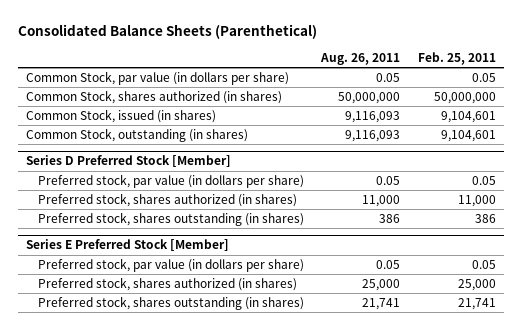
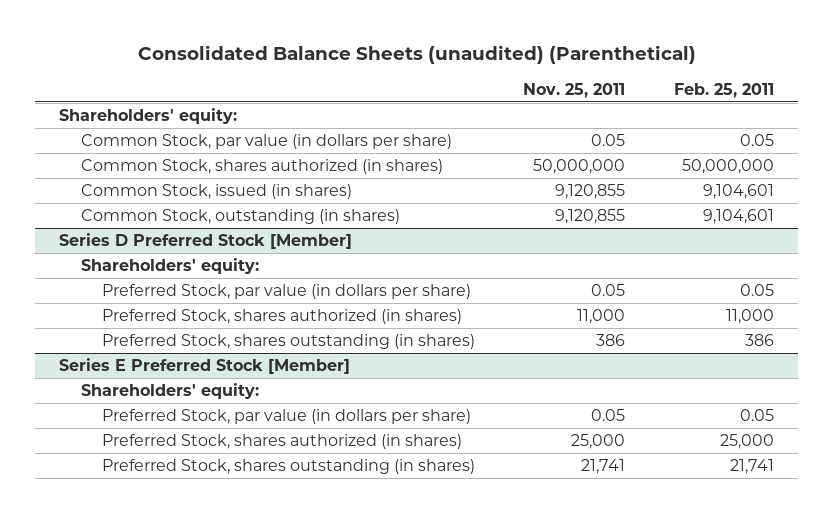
- Consolidated Balance Sheets (Parenthetical)
+ Consolidated Balance Sheets (unaudited) (Parenthetical)
- | Aug. 26, 2011 | Feb. 25, 2011
+ | Nov. 25, 2011 | Feb. 25, 2011
+ Shareholders' equity:
@ Series D Preferred Stock [Member]
- Preferred stock, par value (in dollars per share) | 0.05 | 0.05
- Preferred stock, shares authorized (in shares) | 11,000 | 11,000
- Preferred stock, shares outstanding (in shares) | 386 | 386
+ Shareholders' equity:
+ Preferred Stock, par value (in dollars per share) | 0.05 | 0.05
+ Preferred Stock, shares authorized (in shares) | 11,000 | 11,000
+ Preferred Stock, shares outstanding (in shares) | 386 | 386
@ Series E Preferred Stock [Member]
- Preferred stock, par value (in dollars per share) | 0.05 | 0.05
- Preferred stock, shares authorized (in shares) | 25,000 | 25,000
- Preferred stock, shares outstanding (in shares) | 21,741 | 21,741
+ Shareholders' equity:
+ Preferred Stock, par value (in dollars per share) | 0.05 | 0.05
+ Preferred Stock, shares authorized (in shares) | 25,000 | 25,000
+ Preferred Stock, shares outstanding (in shares) | 21,741 | 21,741

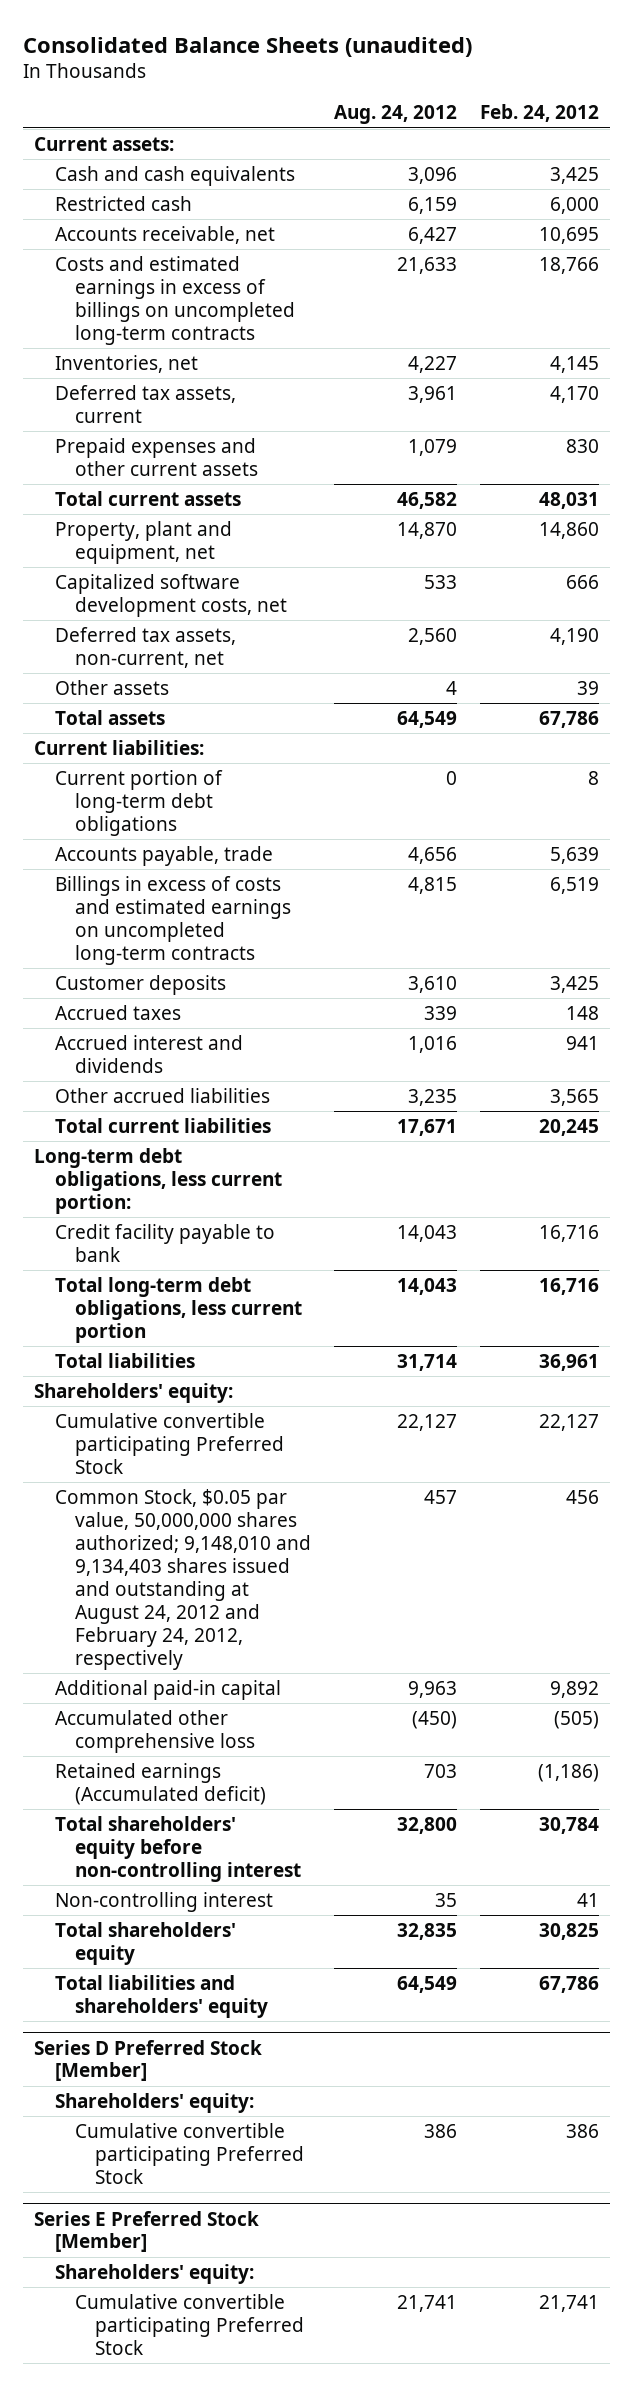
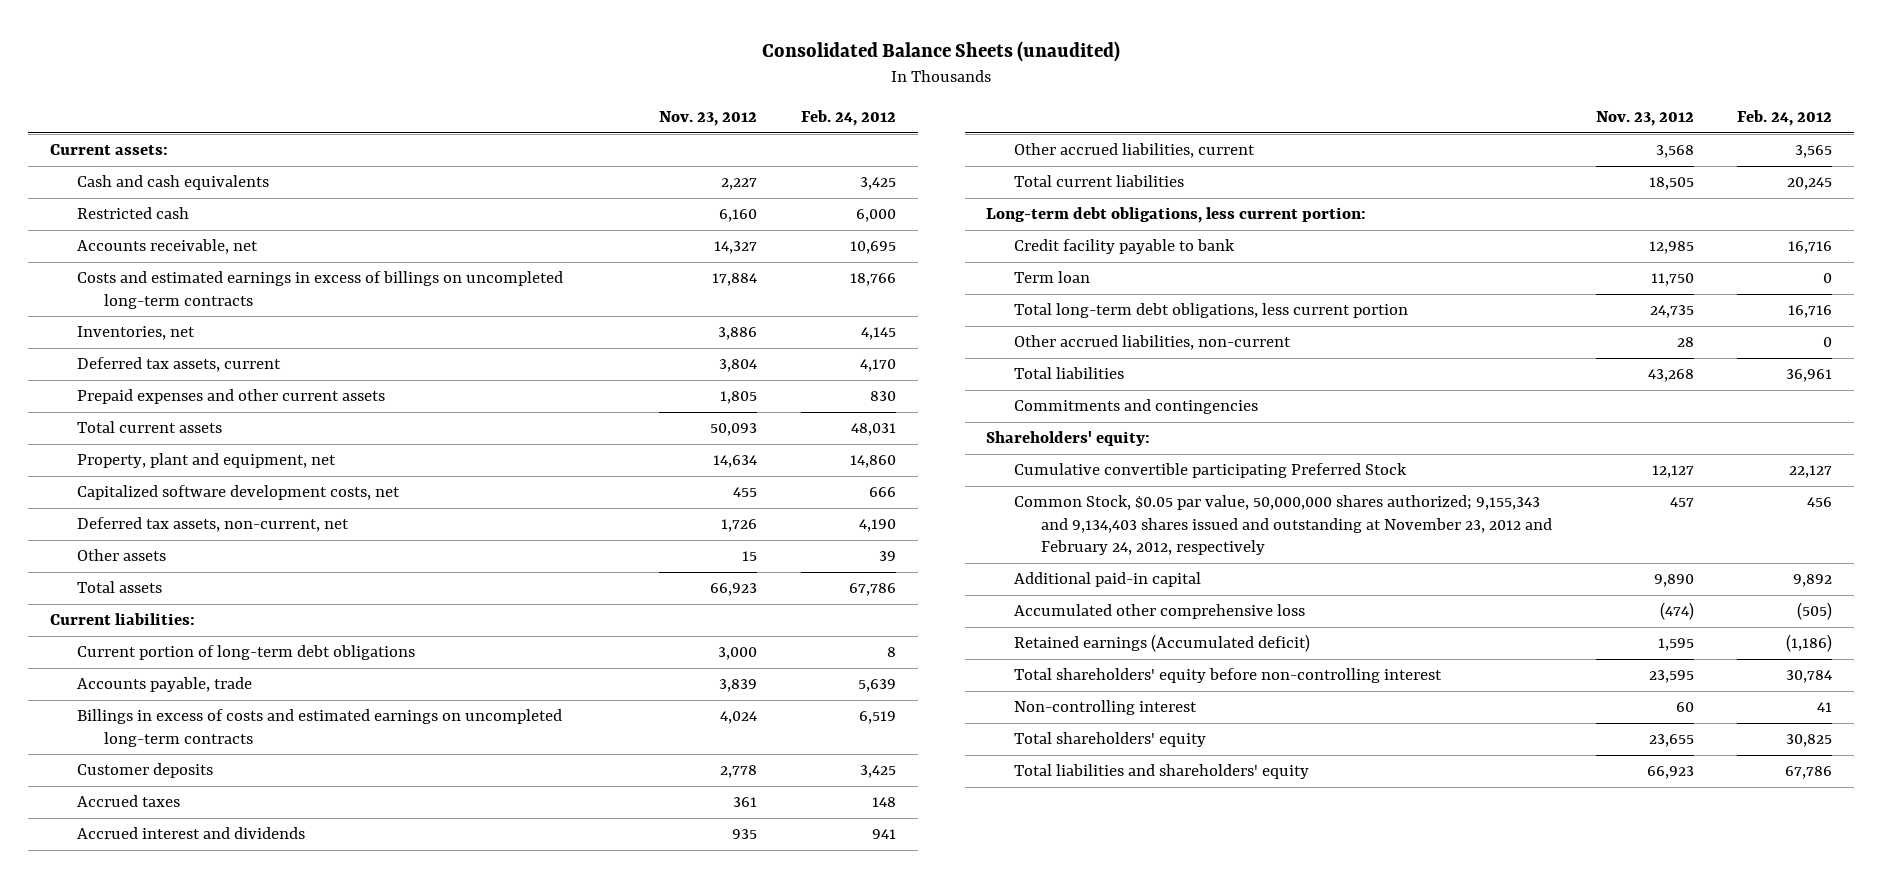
- | Aug. 24, 2012 | Feb. 24, 2012
+ | Nov. 23, 2012 | Feb. 24, 2012
- Other accrued liabilities | 3,235 | 3,565
+ Other accrued liabilities, current | 3,568 | 3,565
+ Term loan | 11,750 | 0
+ Other accrued liabilities, non-current | 28 | 0
+ Commitments and contingencies
- Common Stock, $0.05 par value, 50,000,000 shares authorized; 9,148,010 and 9,134,403 shares issued and outstanding at August 24, 2012 and February 24, 2012, respectively | 457 | 456
+ Common Stock, $0.05 par value, 50,000,000 shares authorized; 9,155,343 and 9,134,403 shares issued and outstanding at November 23, 2012 and February 24, 2012, respectively | 457 | 456
- Series D Preferred Stock [Member]
- Shareholders' equity:
- Cumulative convertible participating Preferred Stock | 386 | 386
- Series E Preferred Stock [Member]
- Shareholders' equity:
- Cumulative convertible participating Preferred Stock | 21,741 | 21,741

